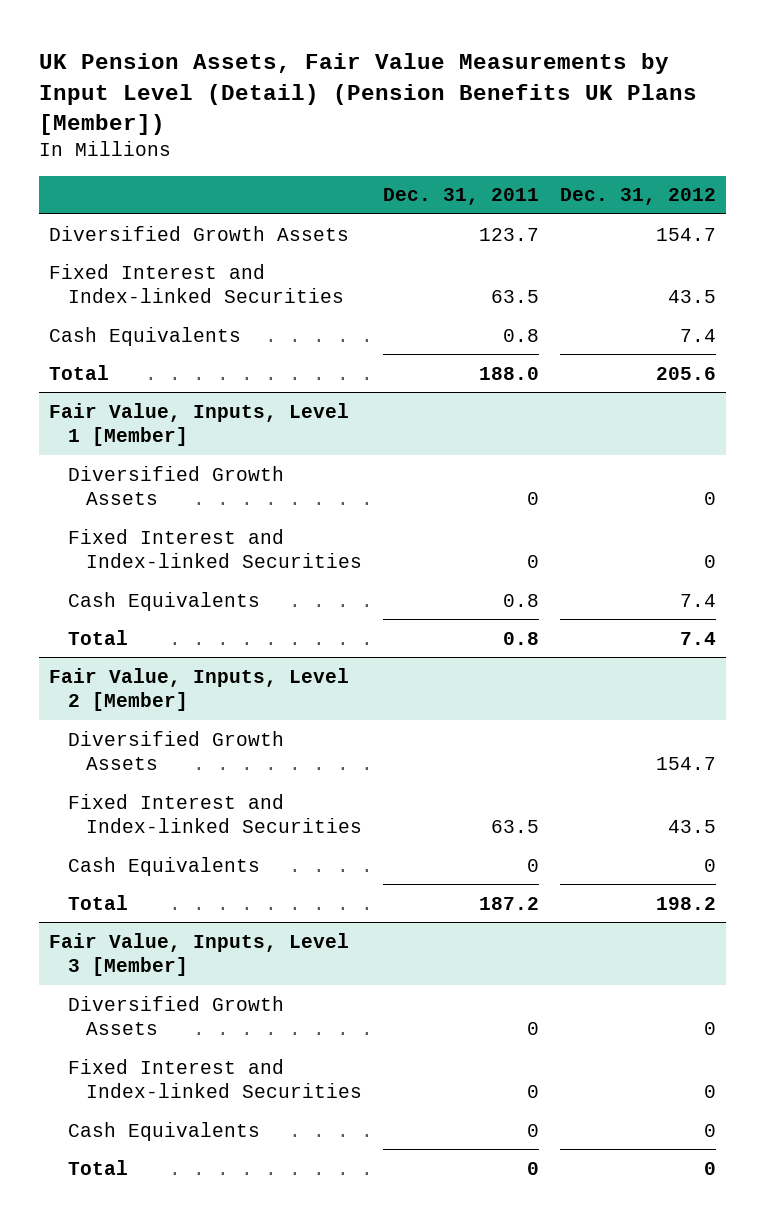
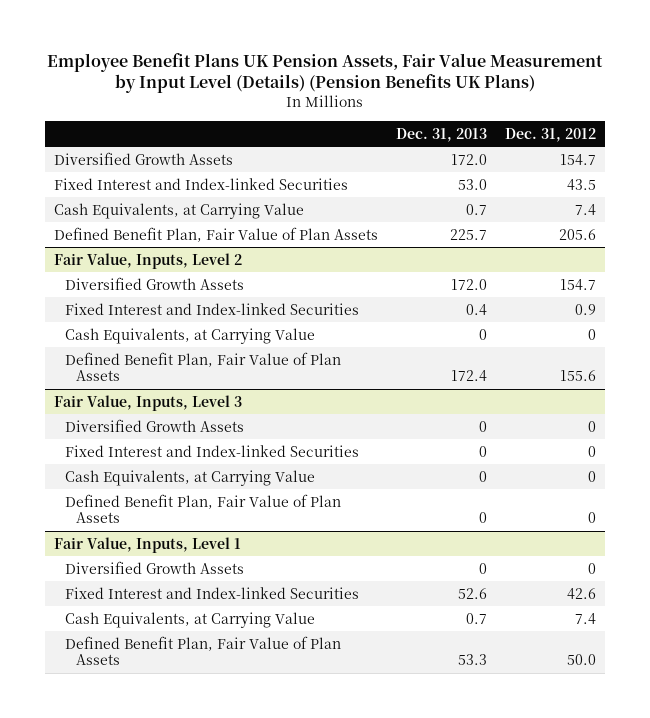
- UK Pension Assets, Fair Value Measurements by Input Level (Detail) (Pension Benefits UK Plans [Member])
+ Employee Benefit Plans UK Pension Assets, Fair Value Measurement by Input Level (Details) (Pension Benefits UK Plans)
- | Dec. 31, 2011 | Dec. 31, 2012
+ | Dec. 31, 2013 | Dec. 31, 2012
- Cash Equivalents | 0.8 | 7.4
- Total | 188.0 | 205.6
- Fair Value, Inputs, Level 1 [Member]
- Diversified Growth Assets | 0 | 0
- Fixed Interest and Index-linked Securities | 0 | 0
- Cash Equivalents | 0.8 | 7.4
- Total | 0.8 | 7.4
- Fair Value, Inputs, Level 2 [Member]
+ Cash Equivalents, at Carrying Value | 0.7 | 7.4
+ Defined Benefit Plan, Fair Value of Plan Assets | 225.7 | 205.6
+ Fair Value, Inputs, Level 2
- Fixed Interest and Index-linked Securities | 63.5 | 43.5
- Cash Equivalents | 0 | 0
- Total | 187.2 | 198.2
- Fair Value, Inputs, Level 3 [Member]
+ Fixed Interest and Index-linked Securities | 0.4 | 0.9
+ Cash Equivalents, at Carrying Value | 0 | 0
+ Defined Benefit Plan, Fair Value of Plan Assets | 172.4 | 155.6
+ Fair Value, Inputs, Level 3
- Cash Equivalents | 0 | 0
- Total | 0 | 0
+ Cash Equivalents, at Carrying Value | 0 | 0
+ Defined Benefit Plan, Fair Value of Plan Assets | 0 | 0
+ Fair Value, Inputs, Level 1
+ Diversified Growth Assets | 0 | 0
+ Fixed Interest and Index-linked Securities | 52.6 | 42.6
+ Cash Equivalents, at Carrying Value | 0.7 | 7.4
+ Defined Benefit Plan, Fair Value of Plan Assets | 53.3 | 50.0

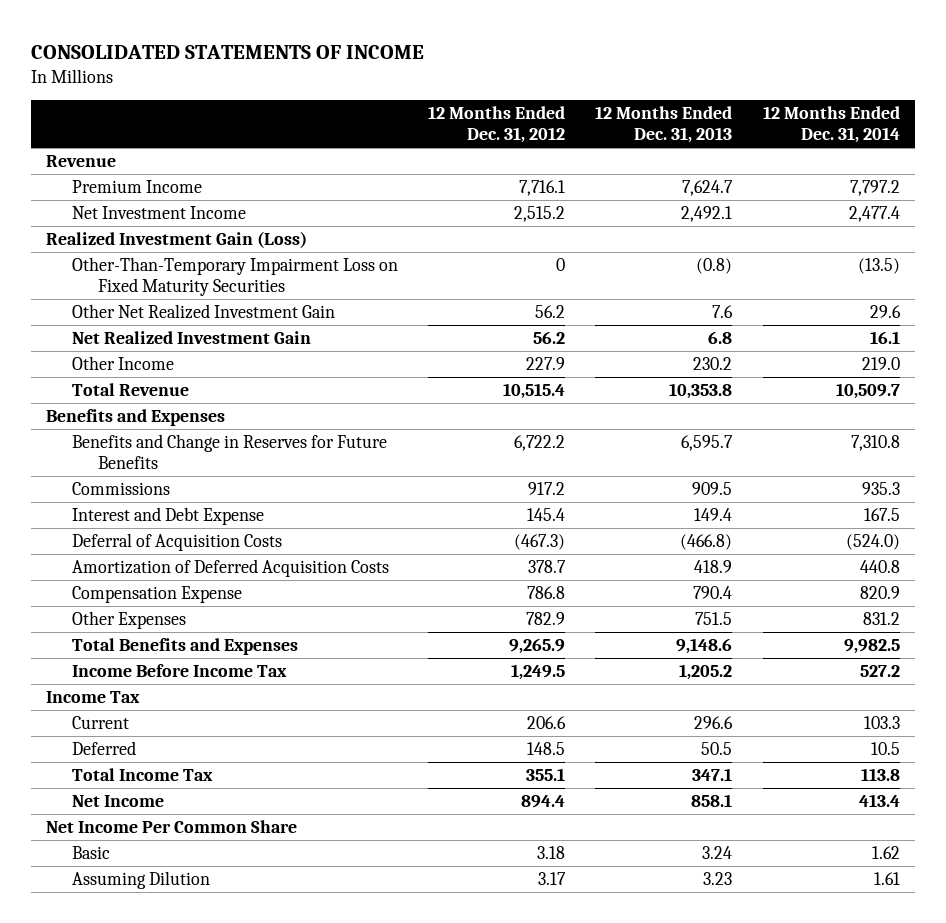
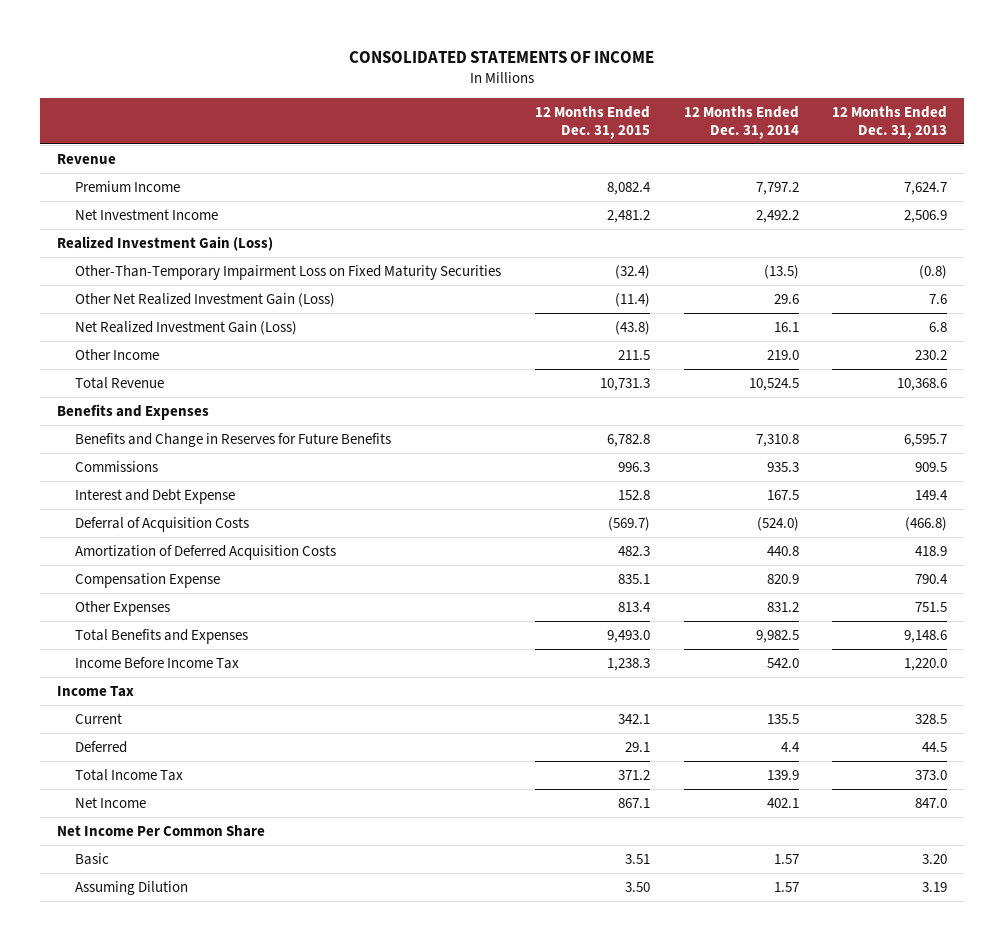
- | 12 Months Ended Dec. 31, 2012 | 12 Months Ended Dec. 31, 2013 | 12 Months Ended Dec. 31, 2014
+ | 12 Months Ended Dec. 31, 2015 | 12 Months Ended Dec. 31, 2014 | 12 Months Ended Dec. 31, 2013
- Net Investment Income | 2,515.2 | 2,492.1 | 2,477.4
+ Net Investment Income | 2,481.2 | 2,492.2 | 2,506.9
- Other Net Realized Investment Gain | 56.2 | 7.6 | 29.6
- Net Realized Investment Gain | 56.2 | 6.8 | 16.1
+ Other Net Realized Investment Gain (Loss) | (11.4) | 29.6 | 7.6
+ Net Realized Investment Gain (Loss) | (43.8) | 16.1 | 6.8
- Total Revenue | 10,515.4 | 10,353.8 | 10,509.7
+ Total Revenue | 10,731.3 | 10,524.5 | 10,368.6
- Income Before Income Tax | 1,249.5 | 1,205.2 | 527.2
+ Income Before Income Tax | 1,238.3 | 542.0 | 1,220.0
- Current | 206.6 | 296.6 | 103.3
- Deferred | 148.5 | 50.5 | 10.5
- Total Income Tax | 355.1 | 347.1 | 113.8
- Net Income | 894.4 | 858.1 | 413.4
+ Current | 342.1 | 135.5 | 328.5
+ Deferred | 29.1 | 4.4 | 44.5
+ Total Income Tax | 371.2 | 139.9 | 373.0
+ Net Income | 867.1 | 402.1 | 847.0
- Basic | 3.18 | 3.24 | 1.62
- Assuming Dilution | 3.17 | 3.23 | 1.61
+ Basic | 3.51 | 1.57 | 3.20
+ Assuming Dilution | 3.50 | 1.57 | 3.19

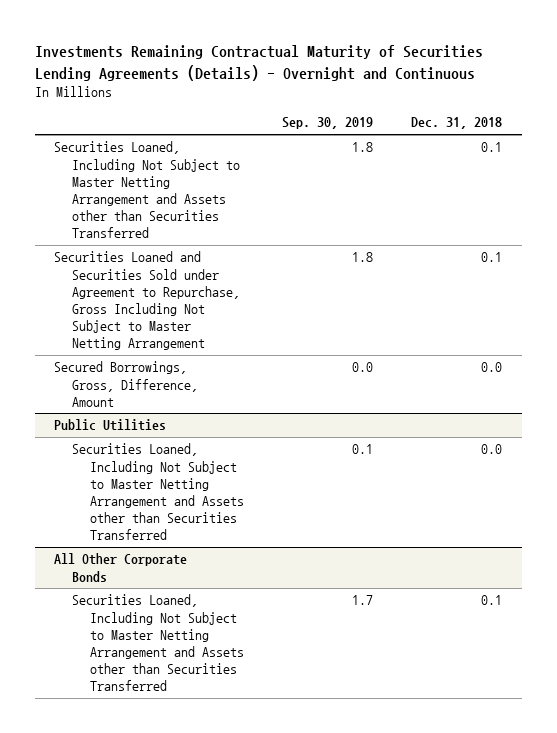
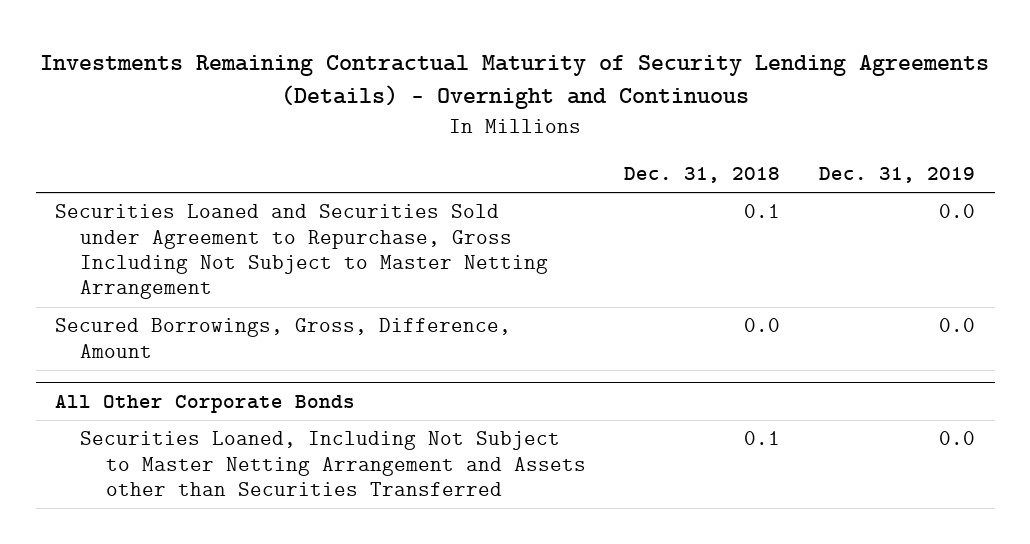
- Investments Remaining Contractual Maturity of Securities Lending Agreements (Details) - Overnight and Continuous
+ Investments Remaining Contractual Maturity of Security Lending Agreements (Details) - Overnight and Continuous
- | Sep. 30, 2019 | Dec. 31, 2018
+ | Dec. 31, 2018 | Dec. 31, 2019
- Securities Loaned, Including Not Subject to Master Netting Arrangement and Assets other than Securities Transferred | 1.8 | 0.1
- Public Utilities
- Securities Loaned, Including Not Subject to Master Netting Arrangement and Assets other than Securities Transferred | 0.1 | 0.0

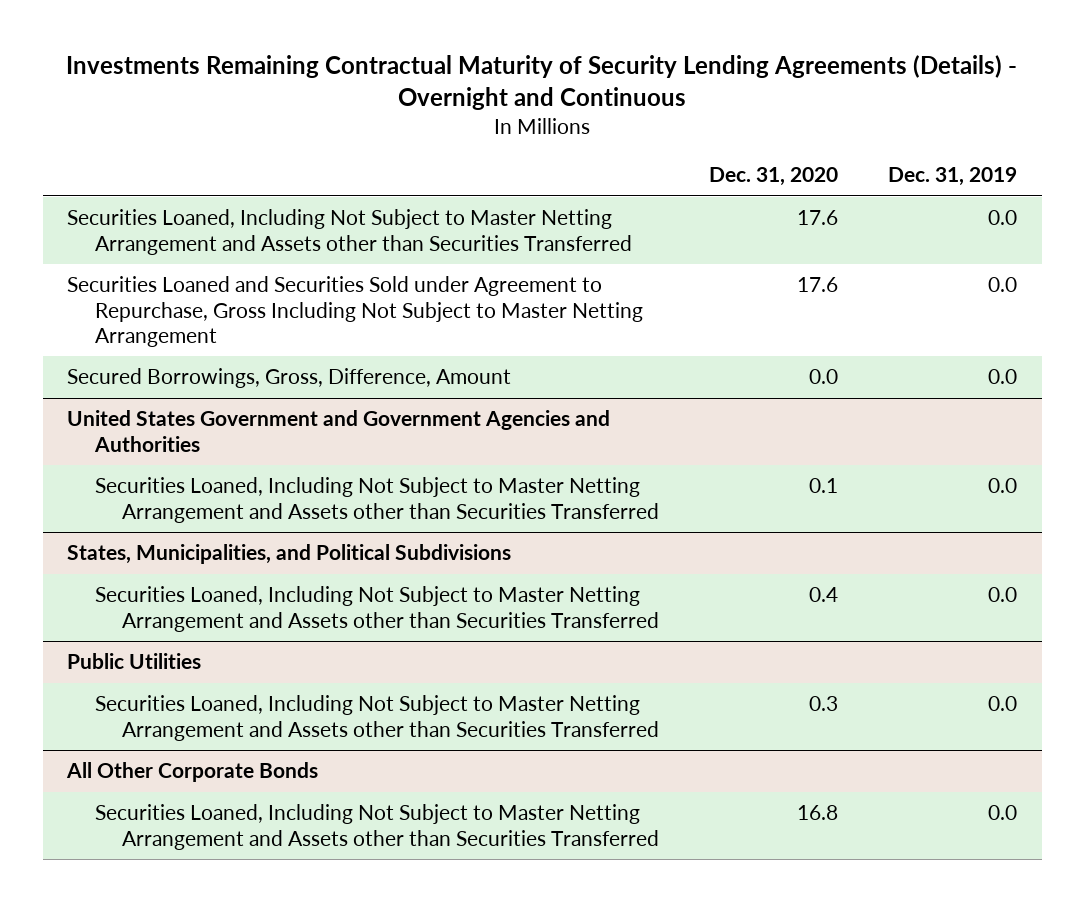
- | Dec. 31, 2018 | Dec. 31, 2019
+ | Dec. 31, 2020 | Dec. 31, 2019
+ Securities Loaned, Including Not Subject to Master Netting Arrangement and Assets other than Securities Transferred | 17.6 | 0.0
+ United States Government and Government Agencies and Authorities
+ Securities Loaned, Including Not Subject to Master Netting Arrangement and Assets other than Securities Transferred | 0.1 | 0.0
+ States, Municipalities, and Political Subdivisions
+ Securities Loaned, Including Not Subject to Master Netting Arrangement and Assets other than Securities Transferred | 0.4 | 0.0
+ Public Utilities
+ Securities Loaned, Including Not Subject to Master Netting Arrangement and Assets other than Securities Transferred | 0.3 | 0.0

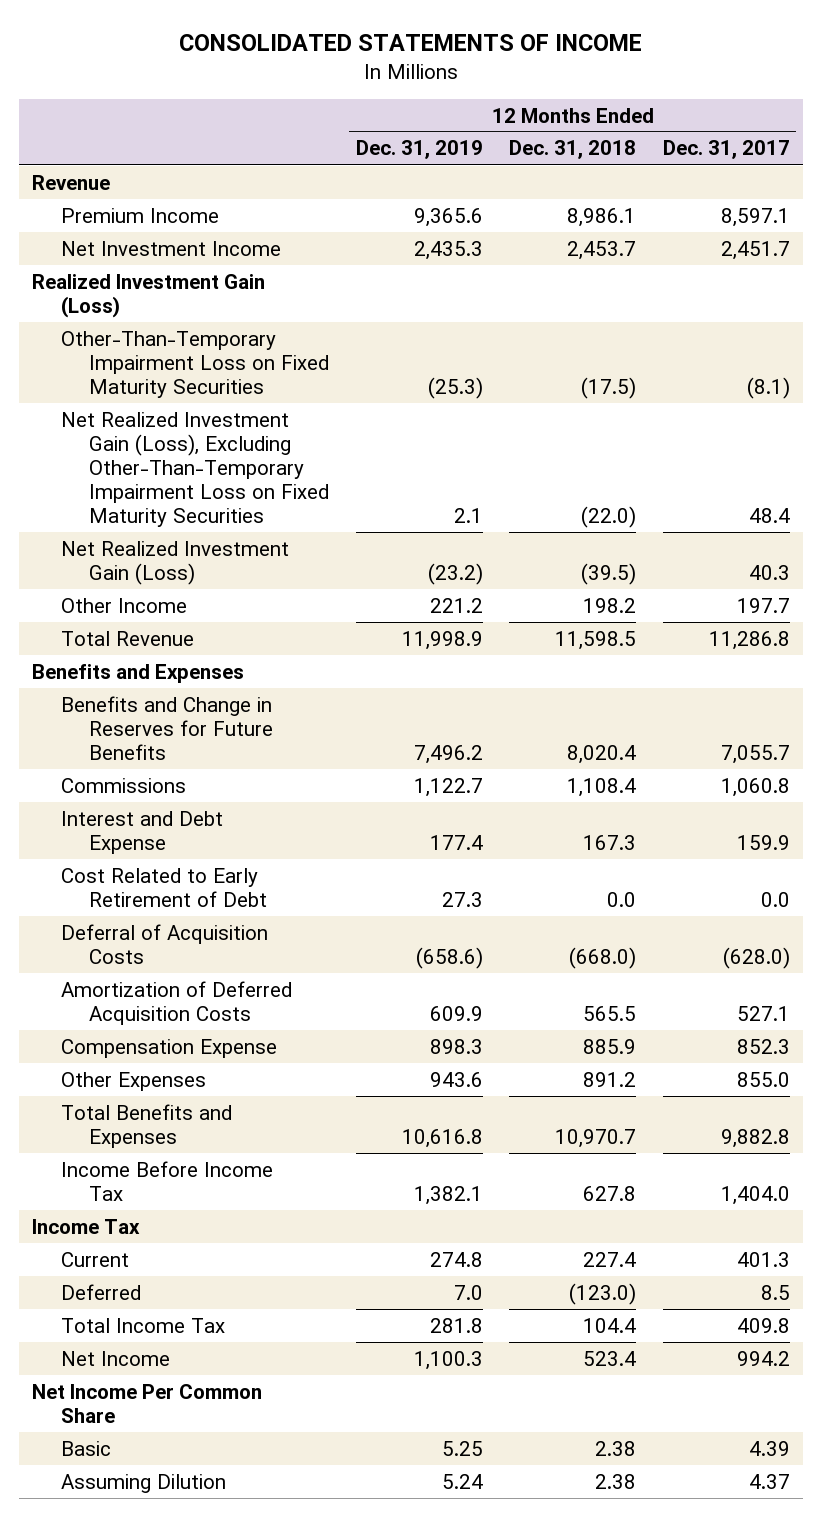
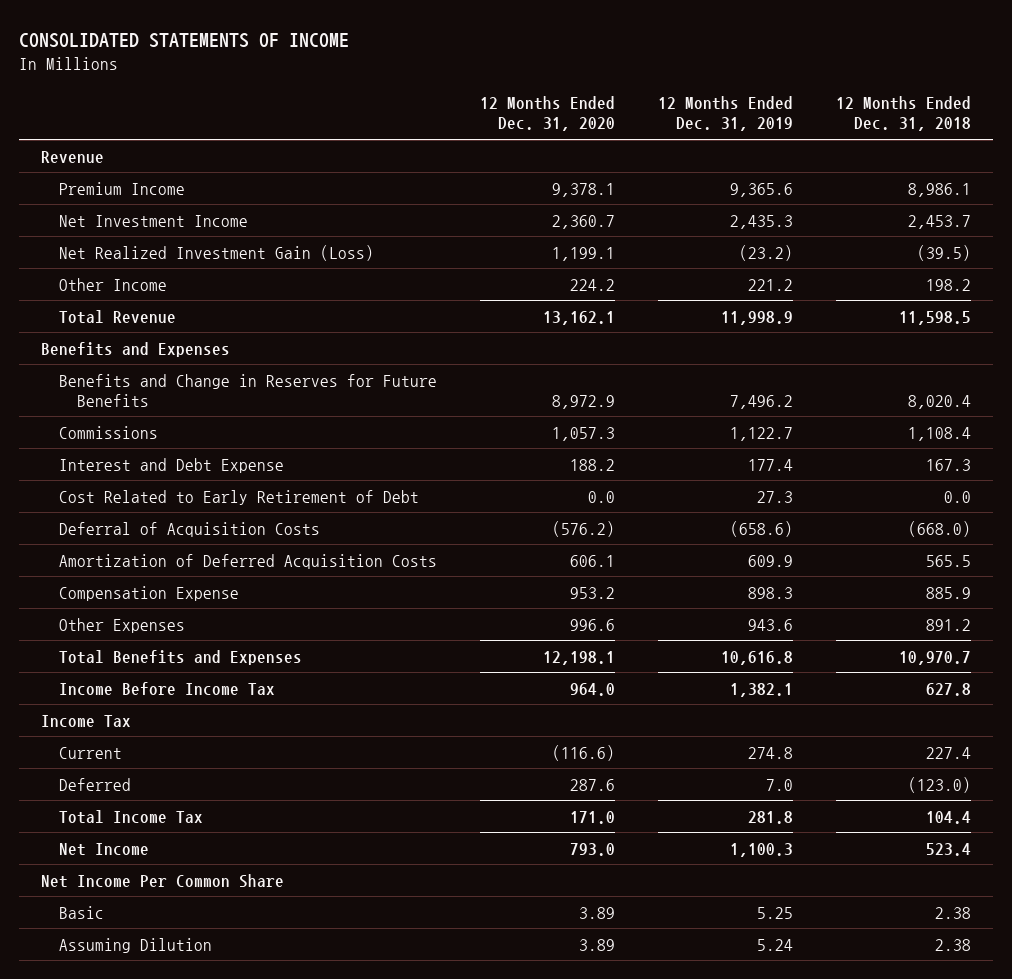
- | 12 Months Ended Dec. 31, 2019 | 12 Months Ended Dec. 31, 2018 | 12 Months Ended Dec. 31, 2017
+ | 12 Months Ended Dec. 31, 2020 | 12 Months Ended Dec. 31, 2019 | 12 Months Ended Dec. 31, 2018
- Realized Investment Gain (Loss)
- Other-Than-Temporary Impairment Loss on Fixed Maturity Securities | (25.3) | (17.5) | (8.1)
- Net Realized Investment Gain (Loss), Excluding Other-Than-Temporary Impairment Loss on Fixed Maturity Securities | 2.1 | (22.0) | 48.4

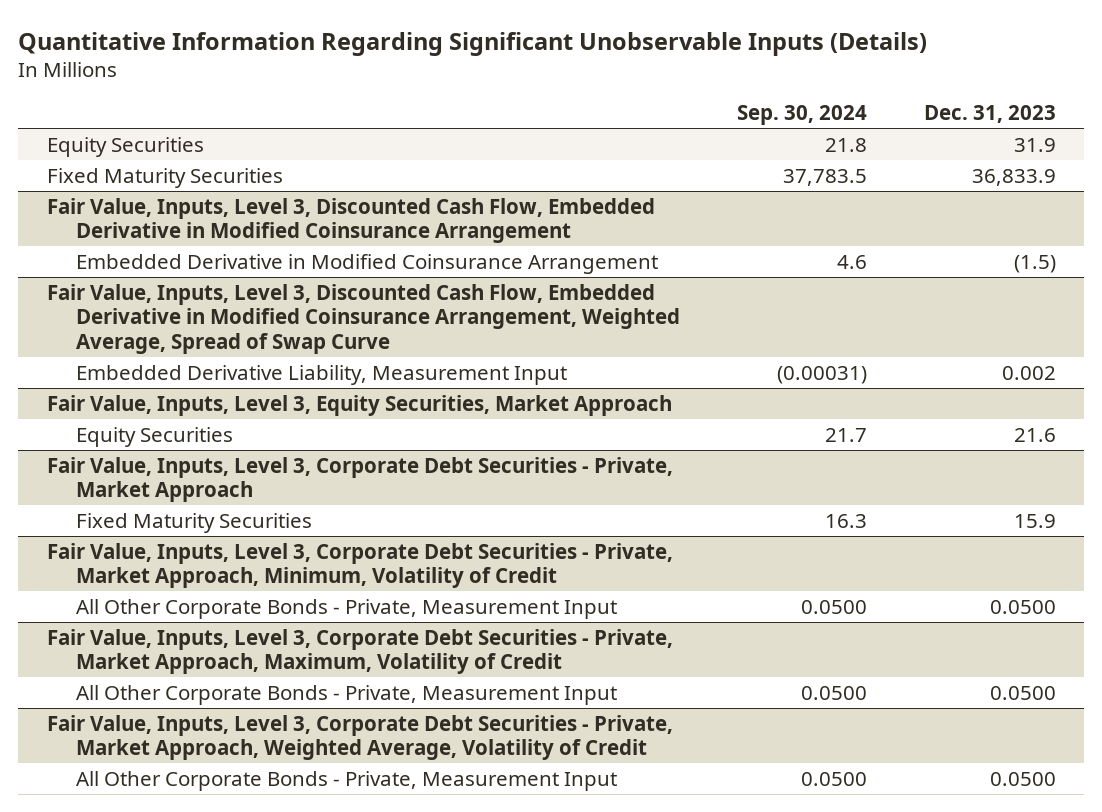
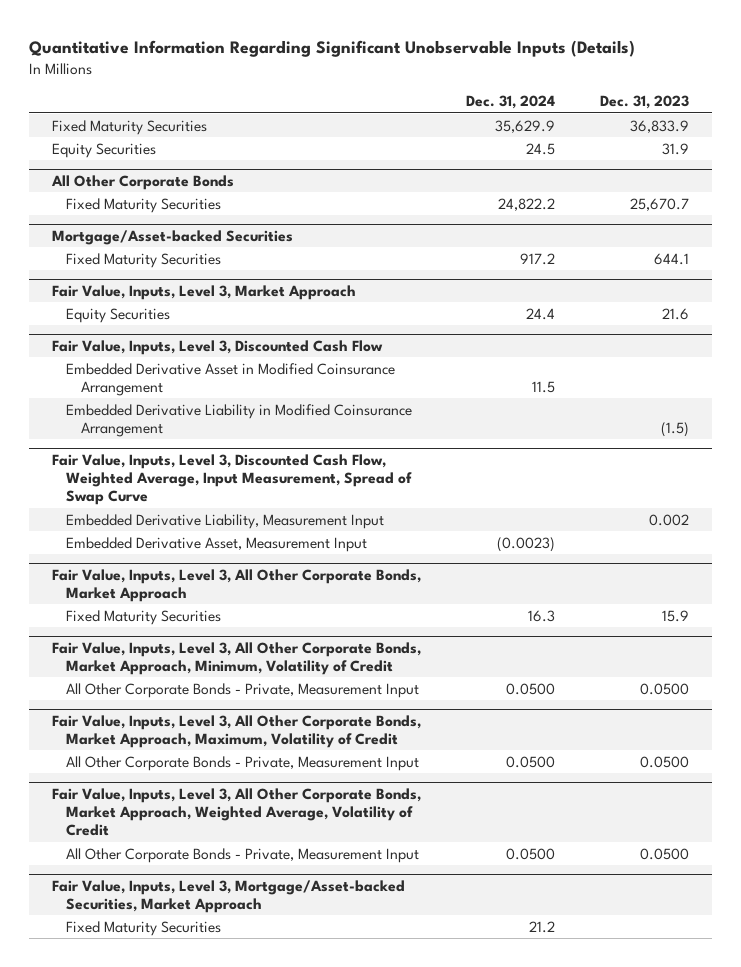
- | Sep. 30, 2024 | Dec. 31, 2023
+ | Dec. 31, 2024 | Dec. 31, 2023
- Fair Value, Inputs, Level 3, Discounted Cash Flow, Embedded Derivative in Modified Coinsurance Arrangement
- Embedded Derivative in Modified Coinsurance Arrangement | 4.6 | (1.5)
- Fair Value, Inputs, Level 3, Discounted Cash Flow, Embedded Derivative in Modified Coinsurance Arrangement, Weighted Average, Spread of Swap Curve
- Embedded Derivative Liability, Measurement Input | (0.00031) | 0.002
- Fair Value, Inputs, Level 3, Equity Securities, Market Approach
moved down: Equity Securities | 24.5 | 31.9
+ All Other Corporate Bonds
+ Fixed Maturity Securities | 24,822.2 | 25,670.7
+ Mortgage/Asset-backed Securities
+ Fixed Maturity Securities | 917.2 | 644.1
+ Fair Value, Inputs, Level 3, Market Approach
- Fair Value, Inputs, Level 3, Corporate Debt Securities - Private, Market Approach
+ Fair Value, Inputs, Level 3, Discounted Cash Flow
+ Embedded Derivative Asset in Modified Coinsurance Arrangement | 11.5 |
+ Embedded Derivative Liability in Modified Coinsurance Arrangement | | (1.5)
+ Fair Value, Inputs, Level 3, Discounted Cash Flow, Weighted Average, Input Measurement, Spread of Swap Curve
+ Embedded Derivative Liability, Measurement Input | | 0.002
+ Embedded Derivative Asset, Measurement Input | (0.0023) |
+ Fair Value, Inputs, Level 3, All Other Corporate Bonds, Market Approach
- Fair Value, Inputs, Level 3, Corporate Debt Securities - Private, Market Approach, Minimum, Volatility of Credit
+ Fair Value, Inputs, Level 3, All Other Corporate Bonds, Market Approach, Minimum, Volatility of Credit
- Fair Value, Inputs, Level 3, Corporate Debt Securities - Private, Market Approach, Maximum, Volatility of Credit
+ Fair Value, Inputs, Level 3, All Other Corporate Bonds, Market Approach, Maximum, Volatility of Credit
- Fair Value, Inputs, Level 3, Corporate Debt Securities - Private, Market Approach, Weighted Average, Volatility of Credit
+ Fair Value, Inputs, Level 3, All Other Corporate Bonds, Market Approach, Weighted Average, Volatility of Credit
+ Fair Value, Inputs, Level 3, Mortgage/Asset-backed Securities, Market Approach
+ Fixed Maturity Securities | 21.2 |

